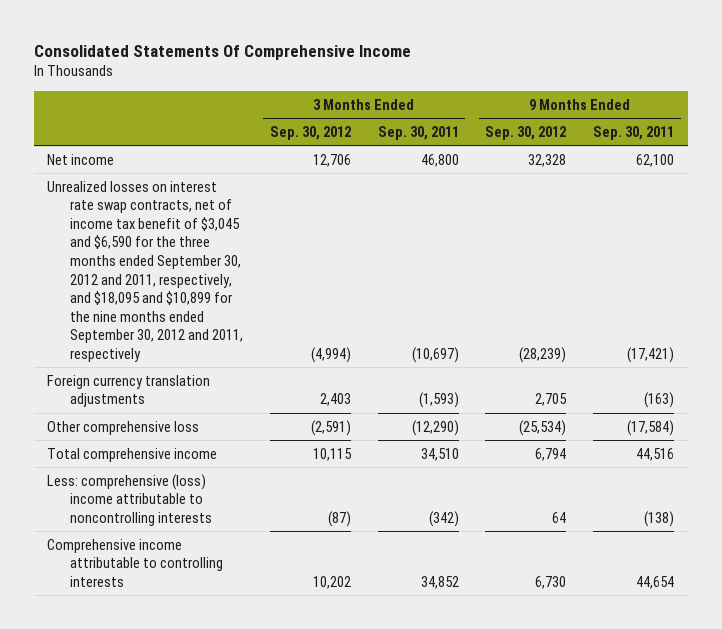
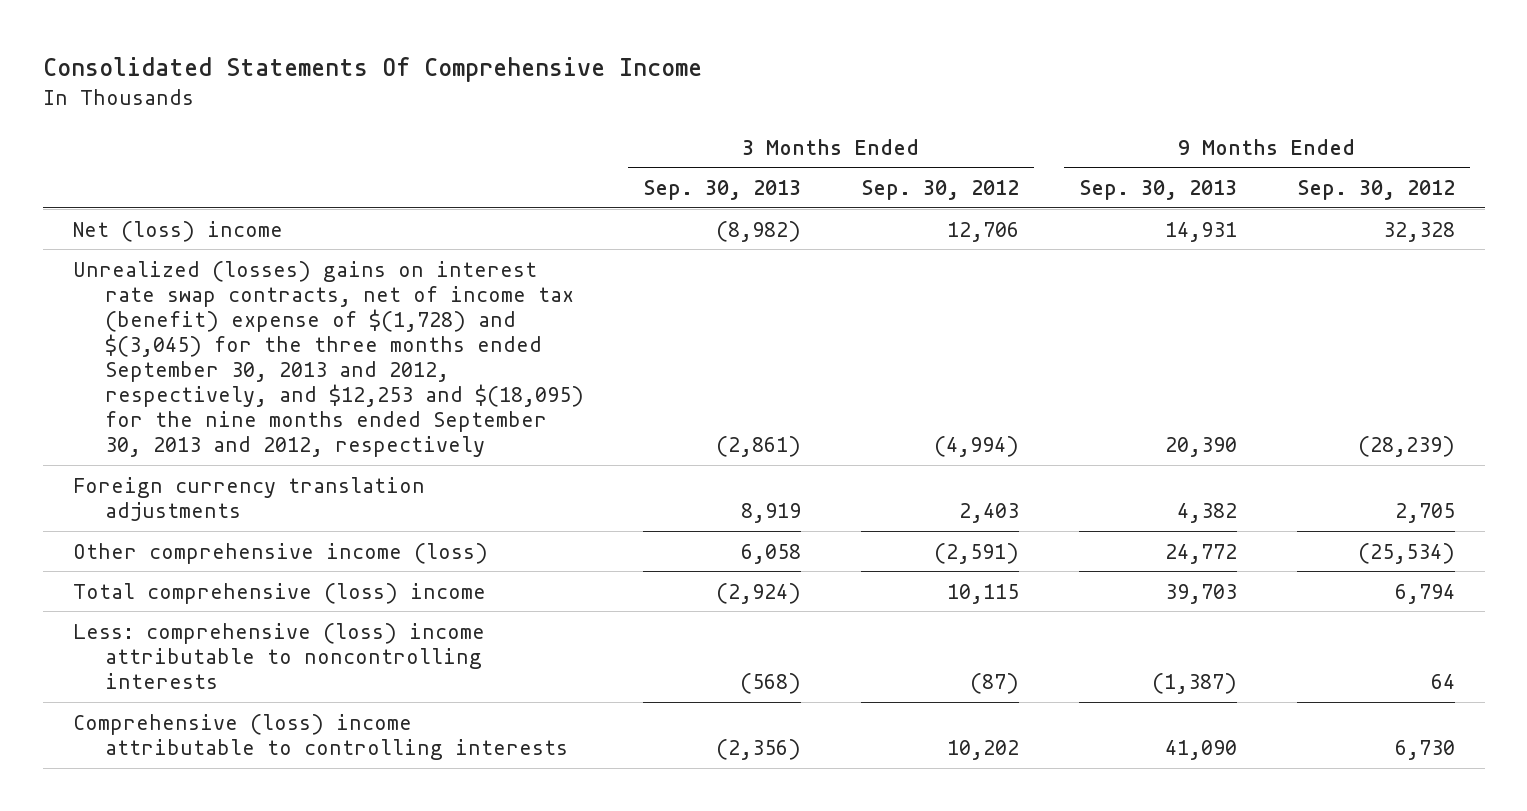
- | 3 Months Ended Sep. 30, 2012 | 3 Months Ended Sep. 30, 2011 | 9 Months Ended Sep. 30, 2012 | 9 Months Ended Sep. 30, 2011
+ | 3 Months Ended Sep. 30, 2013 | 3 Months Ended Sep. 30, 2012 | 9 Months Ended Sep. 30, 2013 | 9 Months Ended Sep. 30, 2012
- Net income | 12,706 | 46,800 | 32,328 | 62,100
- Unrealized losses on interest rate swap contracts, net of income tax benefit of $3,045 and $6,590 for the three months ended September 30, 2012 and 2011, respectively, and $18,095 and $10,899 for the nine months ended September 30, 2012 and 2011, respectively | (4,994) | (10,697) | (28,239) | (17,421)
+ Net (loss) income | (8,982) | 12,706 | 14,931 | 32,328
+ Unrealized (losses) gains on interest rate swap contracts, net of income tax (benefit) expense of $(1,728) and $(3,045) for the three months ended September 30, 2013 and 2012, respectively, and $12,253 and $(18,095) for the nine months ended September 30, 2013 and 2012, respectively | (2,861) | (4,994) | 20,390 | (28,239)
- Other comprehensive loss | (2,591) | (12,290) | (25,534) | (17,584)
- Total comprehensive income | 10,115 | 34,510 | 6,794 | 44,516
+ Other comprehensive income (loss) | 6,058 | (2,591) | 24,772 | (25,534)
+ Total comprehensive (loss) income | (2,924) | 10,115 | 39,703 | 6,794
- Comprehensive income attributable to controlling interests | 10,202 | 34,852 | 6,730 | 44,654
+ Comprehensive (loss) income attributable to controlling interests | (2,356) | 10,202 | 41,090 | 6,730

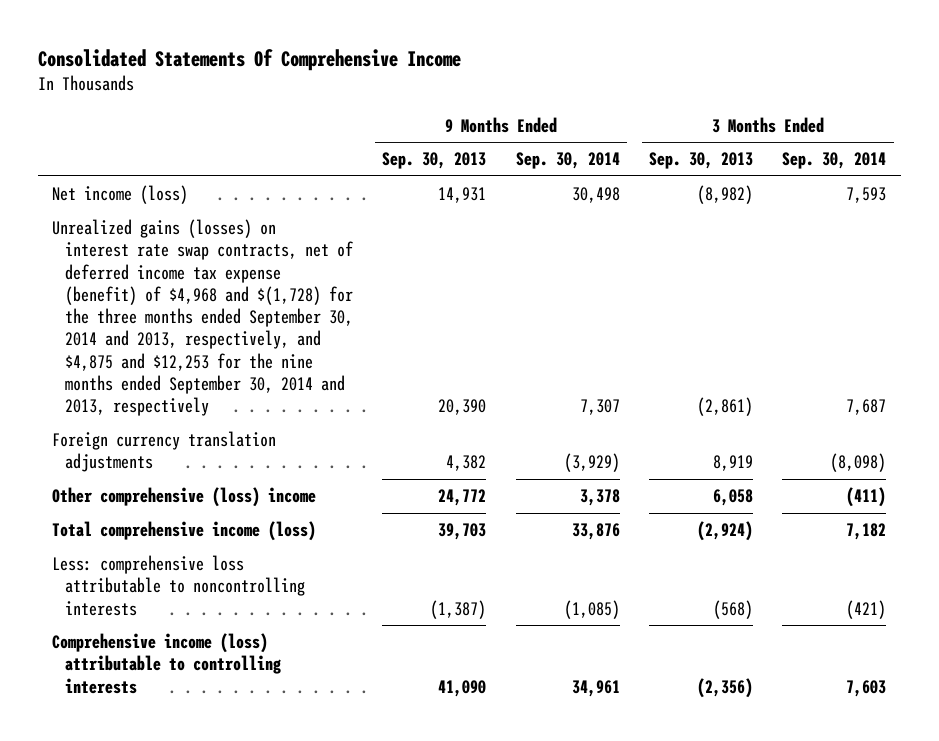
- | 3 Months Ended Sep. 30, 2013 | 3 Months Ended Sep. 30, 2012 | 9 Months Ended Sep. 30, 2013 | 9 Months Ended Sep. 30, 2012
+ | 9 Months Ended Sep. 30, 2013 | 9 Months Ended Sep. 30, 2014 | 3 Months Ended Sep. 30, 2013 | 3 Months Ended Sep. 30, 2014
- Net (loss) income | (8,982) | 12,706 | 14,931 | 32,328
- Unrealized (losses) gains on interest rate swap contracts, net of income tax (benefit) expense of $(1,728) and $(3,045) for the three months ended September 30, 2013 and 2012, respectively, and $12,253 and $(18,095) for the nine months ended September 30, 2013 and 2012, respectively | (2,861) | (4,994) | 20,390 | (28,239)
+ Net income (loss) | 14,931 | 30,498 | (8,982) | 7,593
+ Unrealized gains (losses) on interest rate swap contracts, net of deferred income tax expense (benefit) of $4,968 and $(1,728) for the three months ended September 30, 2014 and 2013, respectively, and $4,875 and $12,253 for the nine months ended September 30, 2014 and 2013, respectively | 20,390 | 7,307 | (2,861) | 7,687
- Other comprehensive income (loss) | 6,058 | (2,591) | 24,772 | (25,534)
- Total comprehensive (loss) income | (2,924) | 10,115 | 39,703 | 6,794
- Less: comprehensive (loss) income attributable to noncontrolling interests | (568) | (87) | (1,387) | 64
- Comprehensive (loss) income attributable to controlling interests | (2,356) | 10,202 | 41,090 | 6,730
+ Other comprehensive (loss) income | 24,772 | 3,378 | 6,058 | (411)
+ Total comprehensive income (loss) | 39,703 | 33,876 | (2,924) | 7,182
+ Less: comprehensive loss attributable to noncontrolling interests | (1,387) | (1,085) | (568) | (421)
+ Comprehensive income (loss) attributable to controlling interests | 41,090 | 34,961 | (2,356) | 7,603

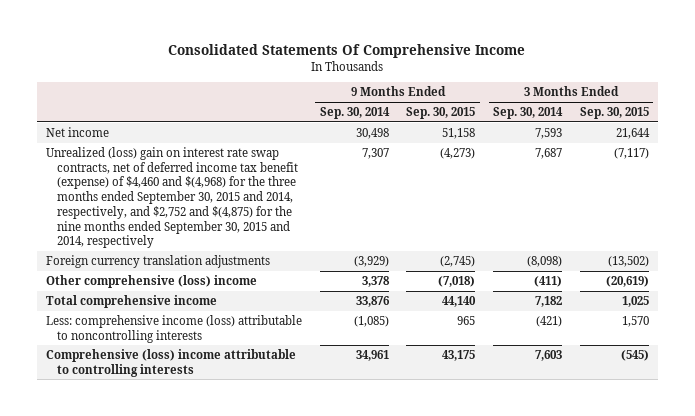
- | 9 Months Ended Sep. 30, 2013 | 9 Months Ended Sep. 30, 2014 | 3 Months Ended Sep. 30, 2013 | 3 Months Ended Sep. 30, 2014
+ | 9 Months Ended Sep. 30, 2014 | 9 Months Ended Sep. 30, 2015 | 3 Months Ended Sep. 30, 2014 | 3 Months Ended Sep. 30, 2015
- Net income (loss) | 14,931 | 30,498 | (8,982) | 7,593
- Unrealized gains (losses) on interest rate swap contracts, net of deferred income tax expense (benefit) of $4,968 and $(1,728) for the three months ended September 30, 2014 and 2013, respectively, and $4,875 and $12,253 for the nine months ended September 30, 2014 and 2013, respectively | 20,390 | 7,307 | (2,861) | 7,687
+ Net income | 30,498 | 51,158 | 7,593 | 21,644
+ Unrealized (loss) gain on interest rate swap contracts, net of deferred income tax benefit (expense) of $4,460 and $(4,968) for the three months ended September 30, 2015 and 2014, respectively, and $2,752 and $(4,875) for the nine months ended September 30, 2015 and 2014, respectively | 7,307 | (4,273) | 7,687 | (7,117)
- Total comprehensive income (loss) | 39,703 | 33,876 | (2,924) | 7,182
- Less: comprehensive loss attributable to noncontrolling interests | (1,387) | (1,085) | (568) | (421)
- Comprehensive income (loss) attributable to controlling interests | 41,090 | 34,961 | (2,356) | 7,603
+ Total comprehensive income | 33,876 | 44,140 | 7,182 | 1,025
+ Less: comprehensive income (loss) attributable to noncontrolling interests | (1,085) | 965 | (421) | 1,570
+ Comprehensive (loss) income attributable to controlling interests | 34,961 | 43,175 | 7,603 | (545)

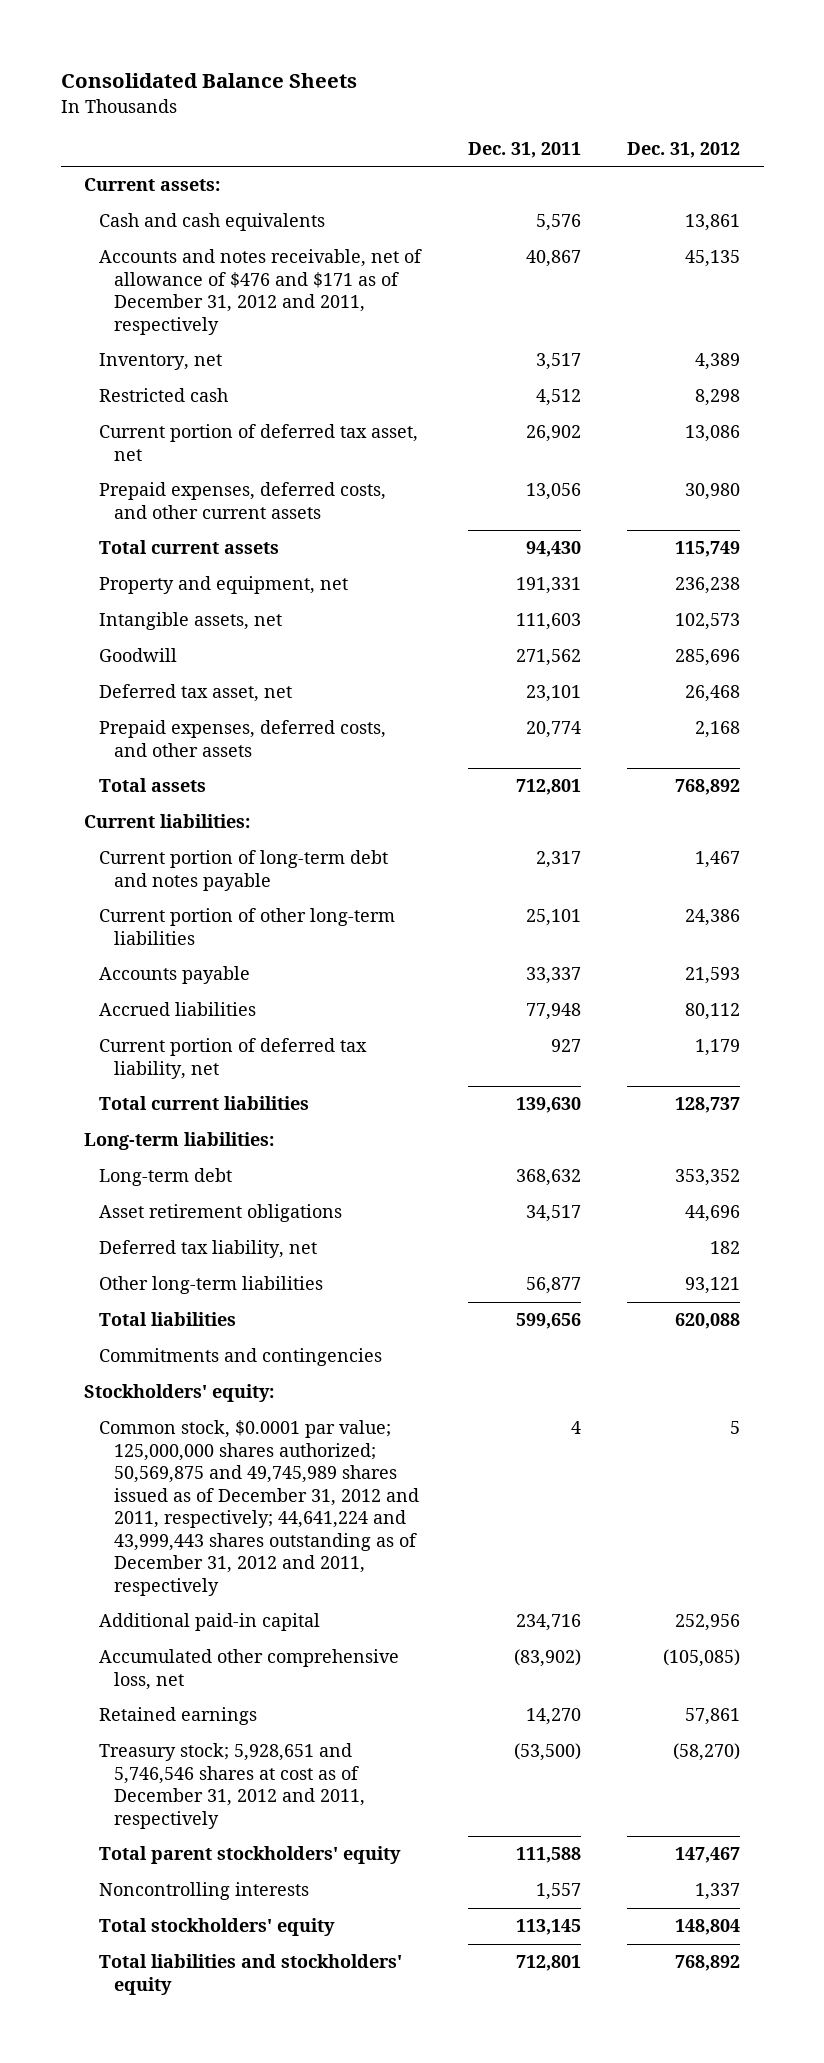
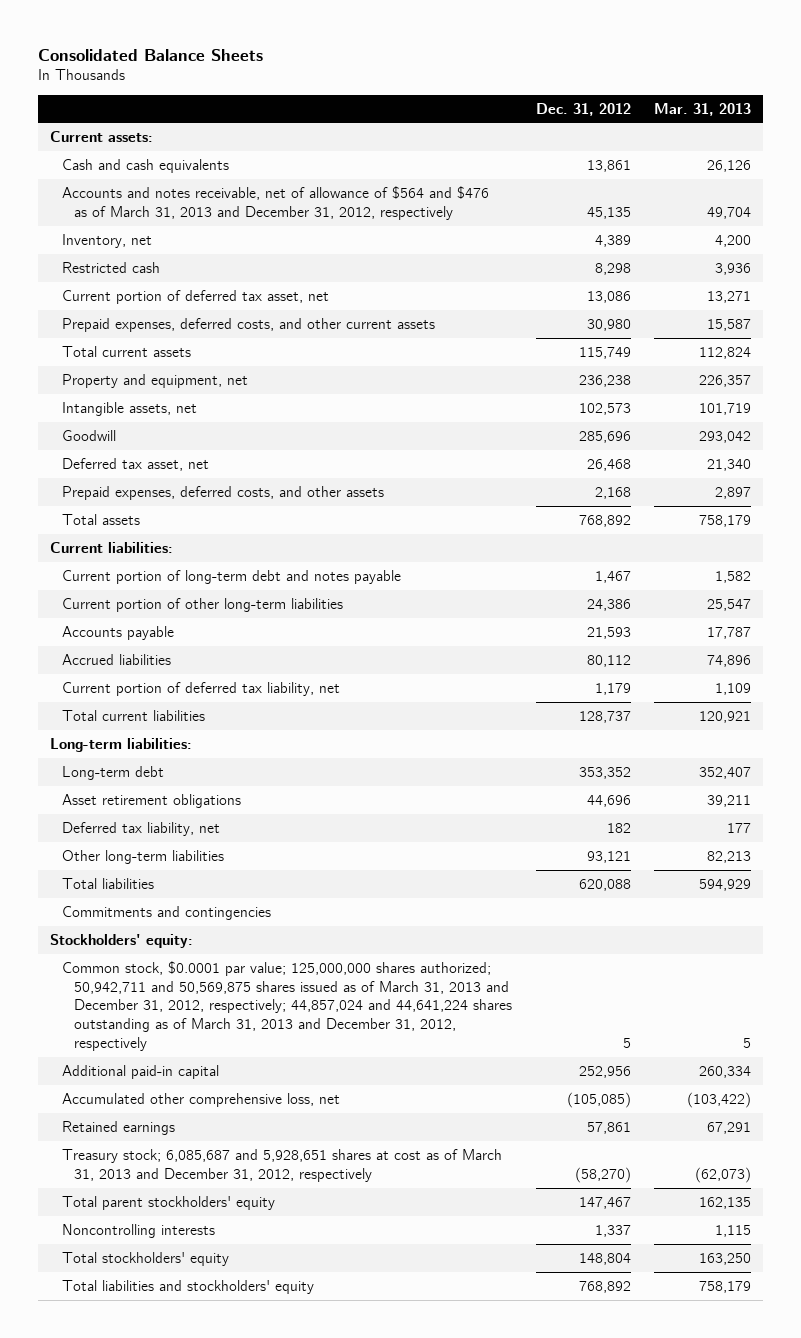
- | Dec. 31, 2011 | Dec. 31, 2012
+ | Dec. 31, 2012 | Mar. 31, 2013
- Accounts and notes receivable, net of allowance of $476 and $171 as of December 31, 2012 and 2011, respectively | 40,867 | 45,135
+ Accounts and notes receivable, net of allowance of $564 and $476 as of March 31, 2013 and December 31, 2012, respectively | 45,135 | 49,704
- Common stock, $0.0001 par value; 125,000,000 shares authorized; 50,569,875 and 49,745,989 shares issued as of December 31, 2012 and 2011, respectively; 44,641,224 and 43,999,443 shares outstanding as of December 31, 2012 and 2011, respectively | 4 | 5
+ Common stock, $0.0001 par value; 125,000,000 shares authorized; 50,942,711 and 50,569,875 shares issued as of March 31, 2013 and December 31, 2012, respectively; 44,857,024 and 44,641,224 shares outstanding as of March 31, 2013 and December 31, 2012, respectively | 5 | 5
- Treasury stock; 5,928,651 and 5,746,546 shares at cost as of December 31, 2012 and 2011, respectively | (53,500) | (58,270)
+ Treasury stock; 6,085,687 and 5,928,651 shares at cost as of March 31, 2013 and December 31, 2012, respectively | (58,270) | (62,073)

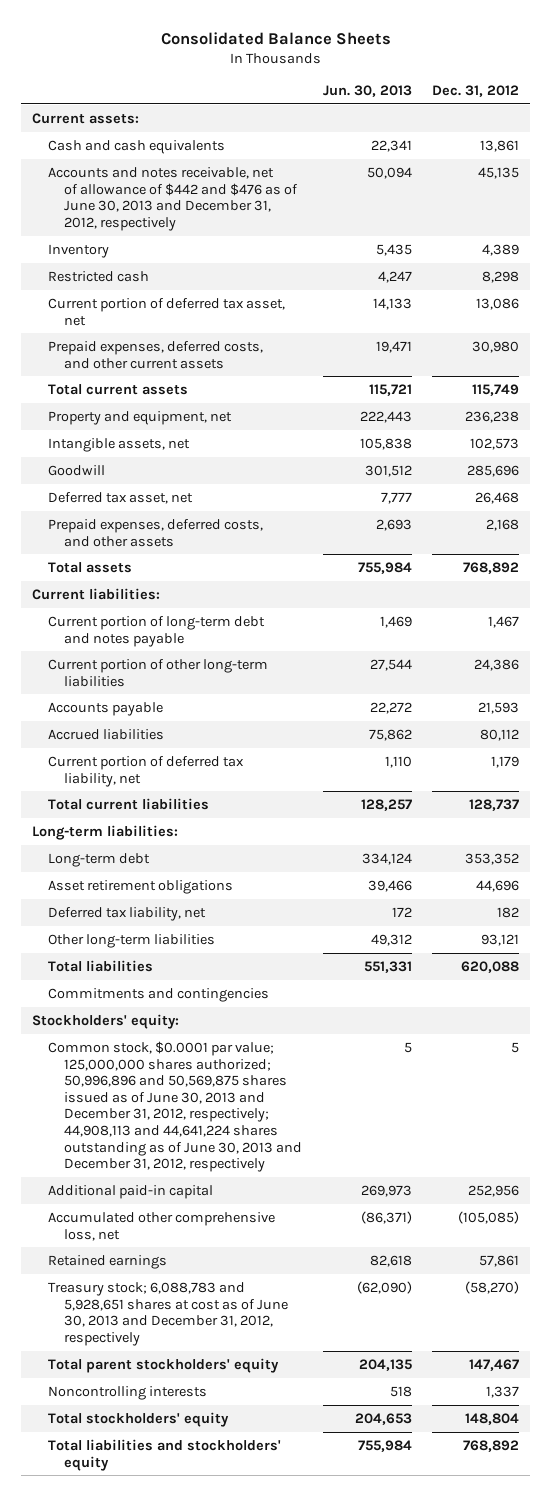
- | Dec. 31, 2012 | Mar. 31, 2013
+ | Jun. 30, 2013 | Dec. 31, 2012
- Accounts and notes receivable, net of allowance of $564 and $476 as of March 31, 2013 and December 31, 2012, respectively | 45,135 | 49,704
- Inventory, net | 4,389 | 4,200
+ Accounts and notes receivable, net of allowance of $442 and $476 as of June 30, 2013 and December 31, 2012, respectively | 50,094 | 45,135
+ Inventory | 5,435 | 4,389
- Common stock, $0.0001 par value; 125,000,000 shares authorized; 50,942,711 and 50,569,875 shares issued as of March 31, 2013 and December 31, 2012, respectively; 44,857,024 and 44,641,224 shares outstanding as of March 31, 2013 and December 31, 2012, respectively | 5 | 5
+ Common stock, $0.0001 par value; 125,000,000 shares authorized; 50,996,896 and 50,569,875 shares issued as of June 30, 2013 and December 31, 2012, respectively; 44,908,113 and 44,641,224 shares outstanding as of June 30, 2013 and December 31, 2012, respectively | 5 | 5
- Treasury stock; 6,085,687 and 5,928,651 shares at cost as of March 31, 2013 and December 31, 2012, respectively | (58,270) | (62,073)
+ Treasury stock; 6,088,783 and 5,928,651 shares at cost as of June 30, 2013 and December 31, 2012, respectively | (62,090) | (58,270)

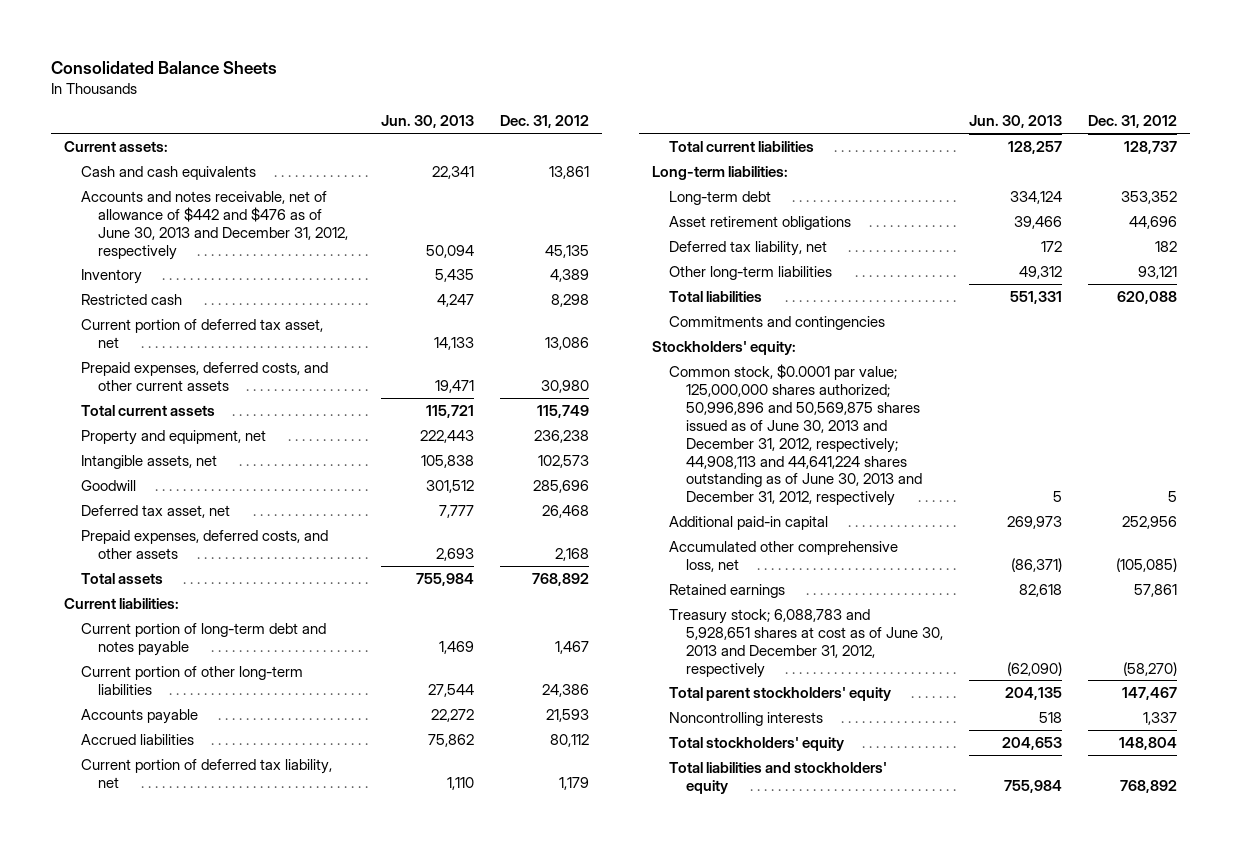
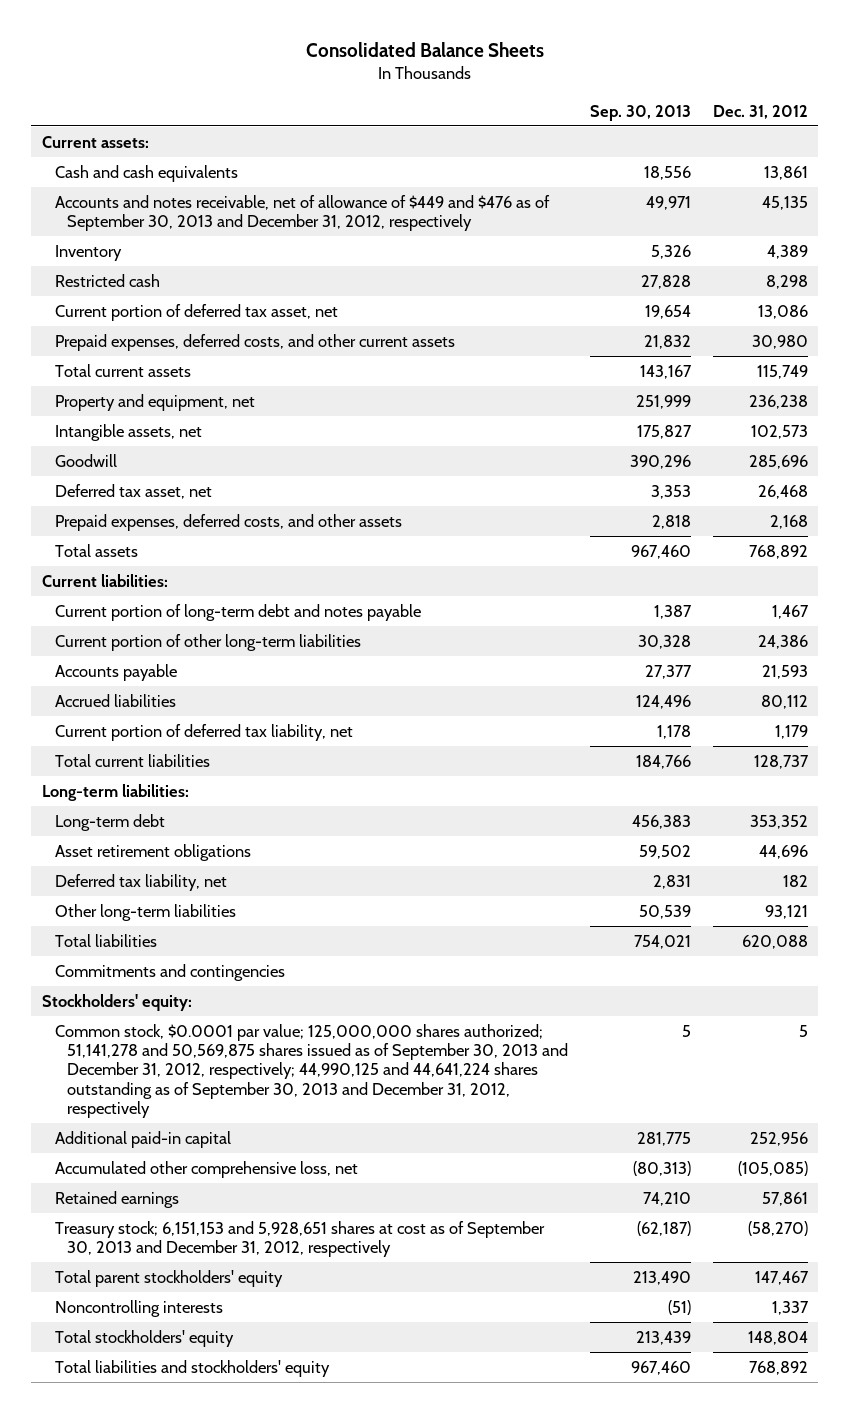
- | Jun. 30, 2013 | Dec. 31, 2012
+ | Sep. 30, 2013 | Dec. 31, 2012
- Accounts and notes receivable, net of allowance of $442 and $476 as of June 30, 2013 and December 31, 2012, respectively | 50,094 | 45,135
+ Accounts and notes receivable, net of allowance of $449 and $476 as of September 30, 2013 and December 31, 2012, respectively | 49,971 | 45,135
- Common stock, $0.0001 par value; 125,000,000 shares authorized; 50,996,896 and 50,569,875 shares issued as of June 30, 2013 and December 31, 2012, respectively; 44,908,113 and 44,641,224 shares outstanding as of June 30, 2013 and December 31, 2012, respectively | 5 | 5
+ Common stock, $0.0001 par value; 125,000,000 shares authorized; 51,141,278 and 50,569,875 shares issued as of September 30, 2013 and December 31, 2012, respectively; 44,990,125 and 44,641,224 shares outstanding as of September 30, 2013 and December 31, 2012, respectively | 5 | 5
- Treasury stock; 6,088,783 and 5,928,651 shares at cost as of June 30, 2013 and December 31, 2012, respectively | (62,090) | (58,270)
+ Treasury stock; 6,151,153 and 5,928,651 shares at cost as of September 30, 2013 and December 31, 2012, respectively | (62,187) | (58,270)

